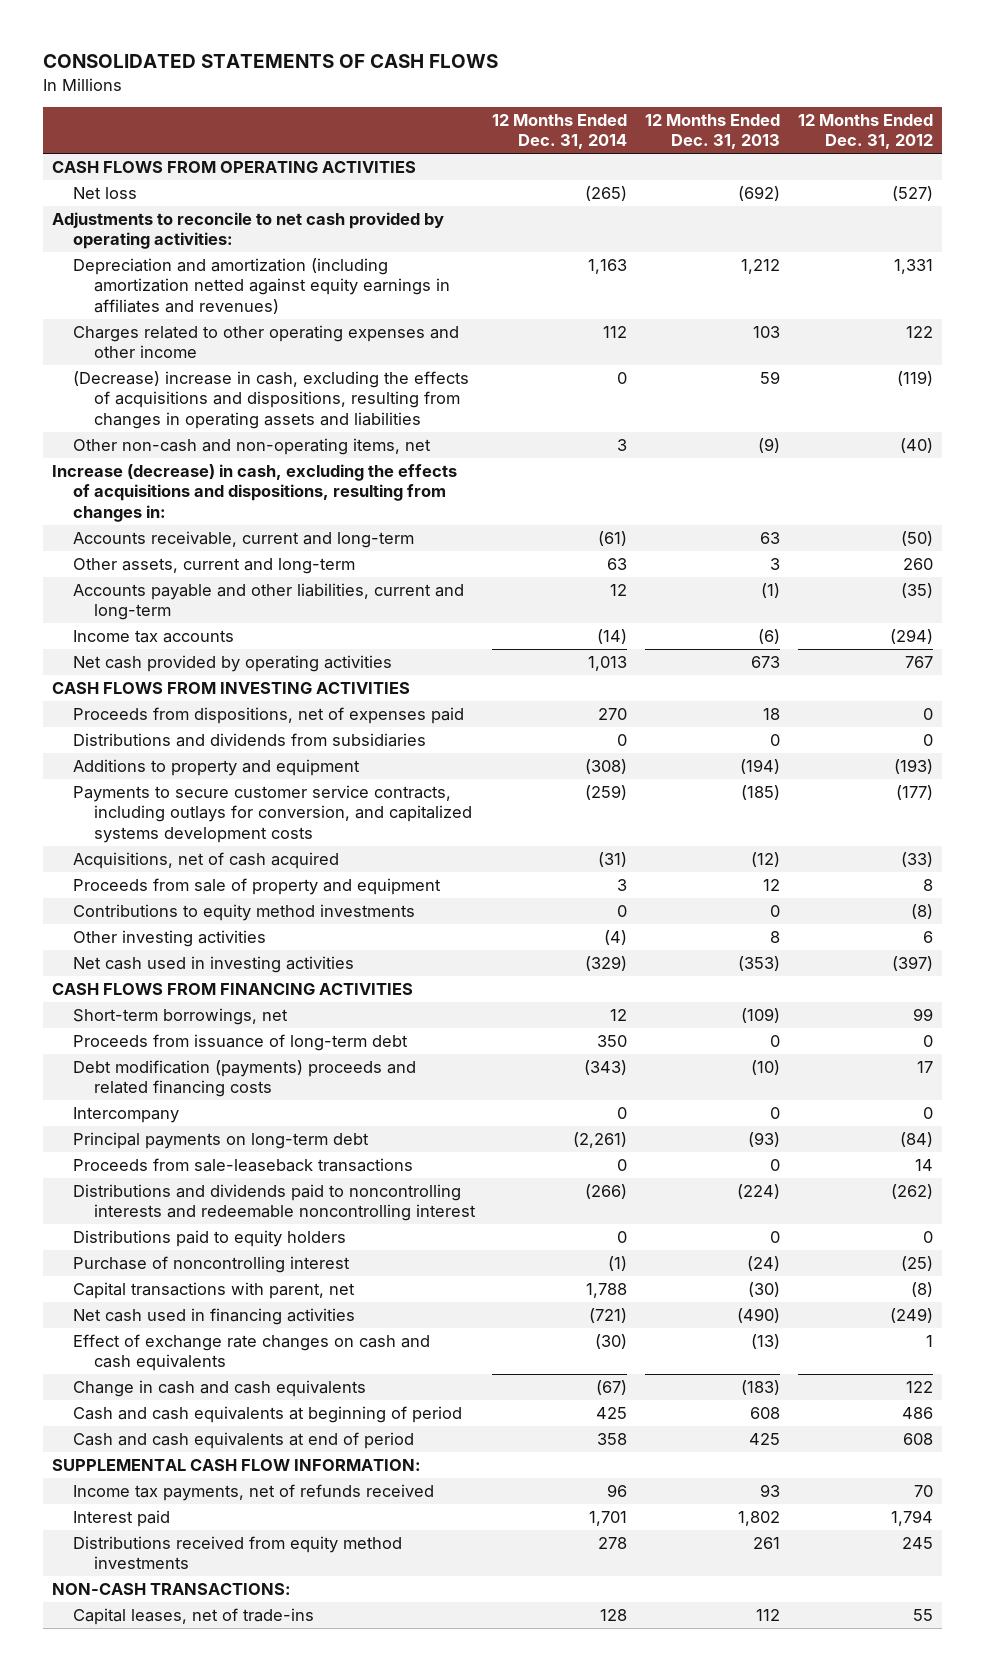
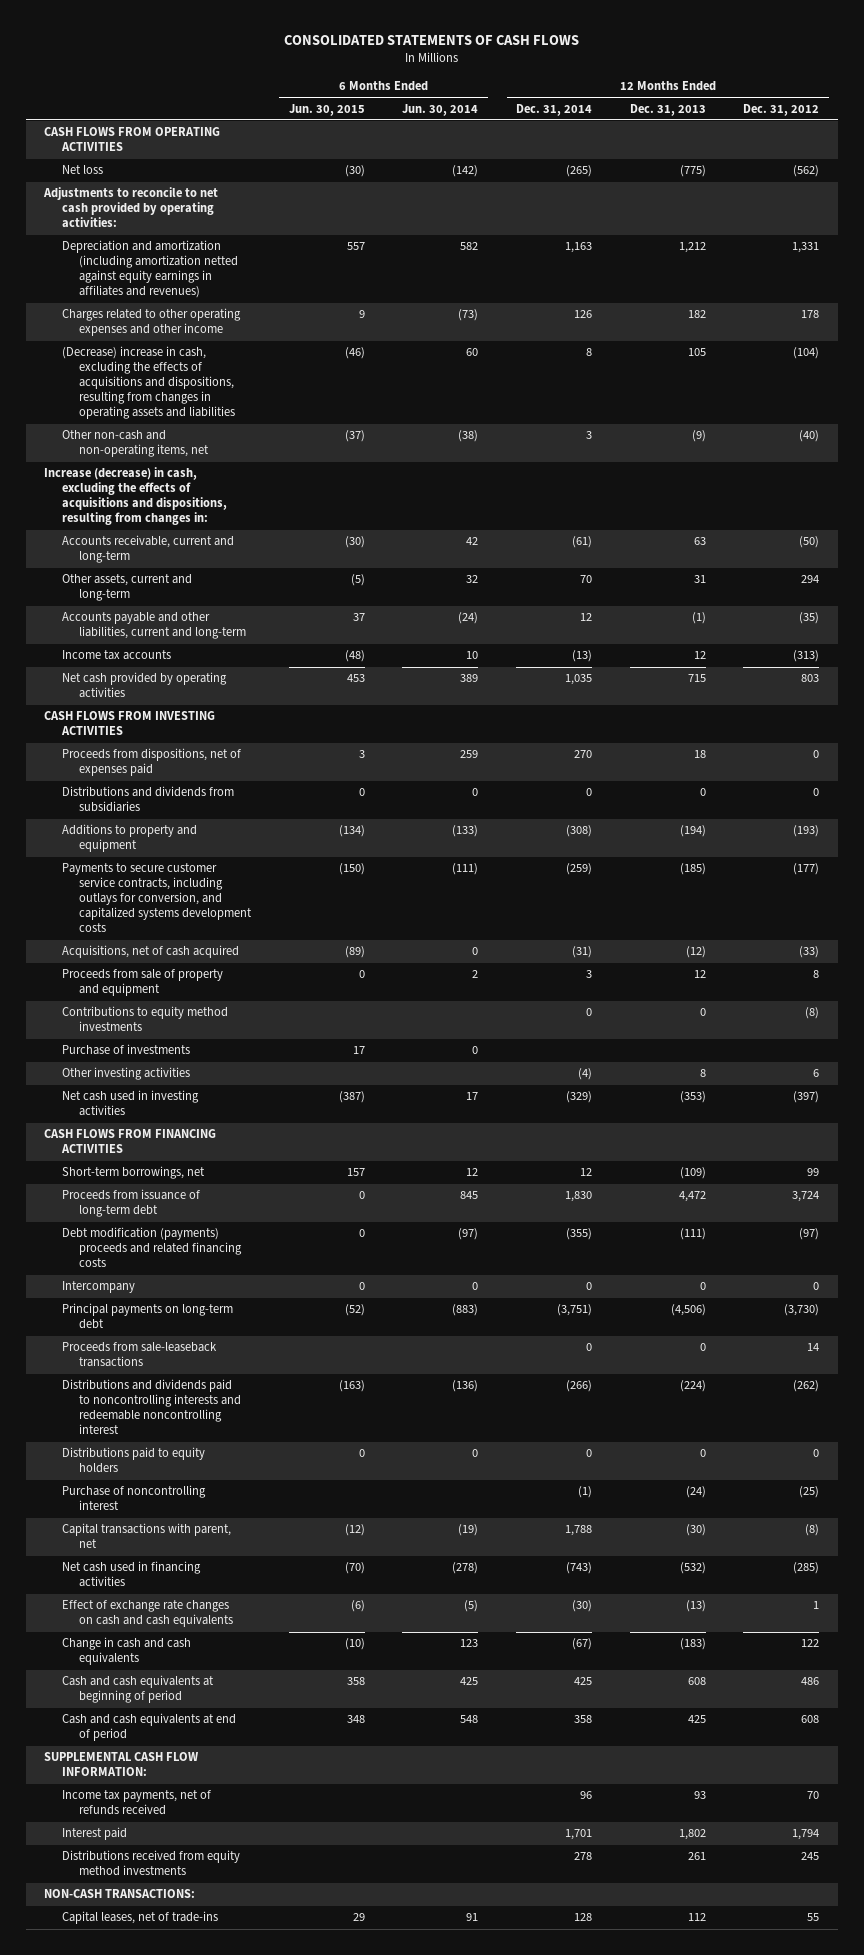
- | 12 Months Ended Dec. 31, 2014 | 12 Months Ended Dec. 31, 2013 | 12 Months Ended Dec. 31, 2012
+ | 6 Months Ended Jun. 30, 2015 | 6 Months Ended Jun. 30, 2014 | 12 Months Ended Dec. 31, 2014 | 12 Months Ended Dec. 31, 2013 | 12 Months Ended Dec. 31, 2012
- Net loss | (265) | (692) | (527)
+ Net loss | (30) | (142) | (265) | (775) | (562)
- Charges related to other operating expenses and other income | 112 | 103 | 122
- (Decrease) increase in cash, excluding the effects of acquisitions and dispositions, resulting from changes in operating assets and liabilities | 0 | 59 | (119)
+ Charges related to other operating expenses and other income | 9 | (73) | 126 | 182 | 178
+ (Decrease) increase in cash, excluding the effects of acquisitions and dispositions, resulting from changes in operating assets and liabilities | (46) | 60 | 8 | 105 | (104)
- Other assets, current and long-term | 63 | 3 | 260
+ Other assets, current and long-term | (5) | 32 | 70 | 31 | 294
- Income tax accounts | (14) | (6) | (294)
- Net cash provided by operating activities | 1,013 | 673 | 767
+ Income tax accounts | (48) | 10 | (13) | 12 | (313)
+ Net cash provided by operating activities | 453 | 389 | 1,035 | 715 | 803
+ Purchase of investments | 17 | 0 | | |
- Proceeds from issuance of long-term debt | 350 | 0 | 0
- Debt modification (payments) proceeds and related financing costs | (343) | (10) | 17
+ Proceeds from issuance of long-term debt | 0 | 845 | 1,830 | 4,472 | 3,724
+ Debt modification (payments) proceeds and related financing costs | 0 | (97) | (355) | (111) | (97)
- Principal payments on long-term debt | (2,261) | (93) | (84)
+ Principal payments on long-term debt | (52) | (883) | (3,751) | (4,506) | (3,730)
- Net cash used in financing activities | (721) | (490) | (249)
+ Net cash used in financing activities | (70) | (278) | (743) | (532) | (285)

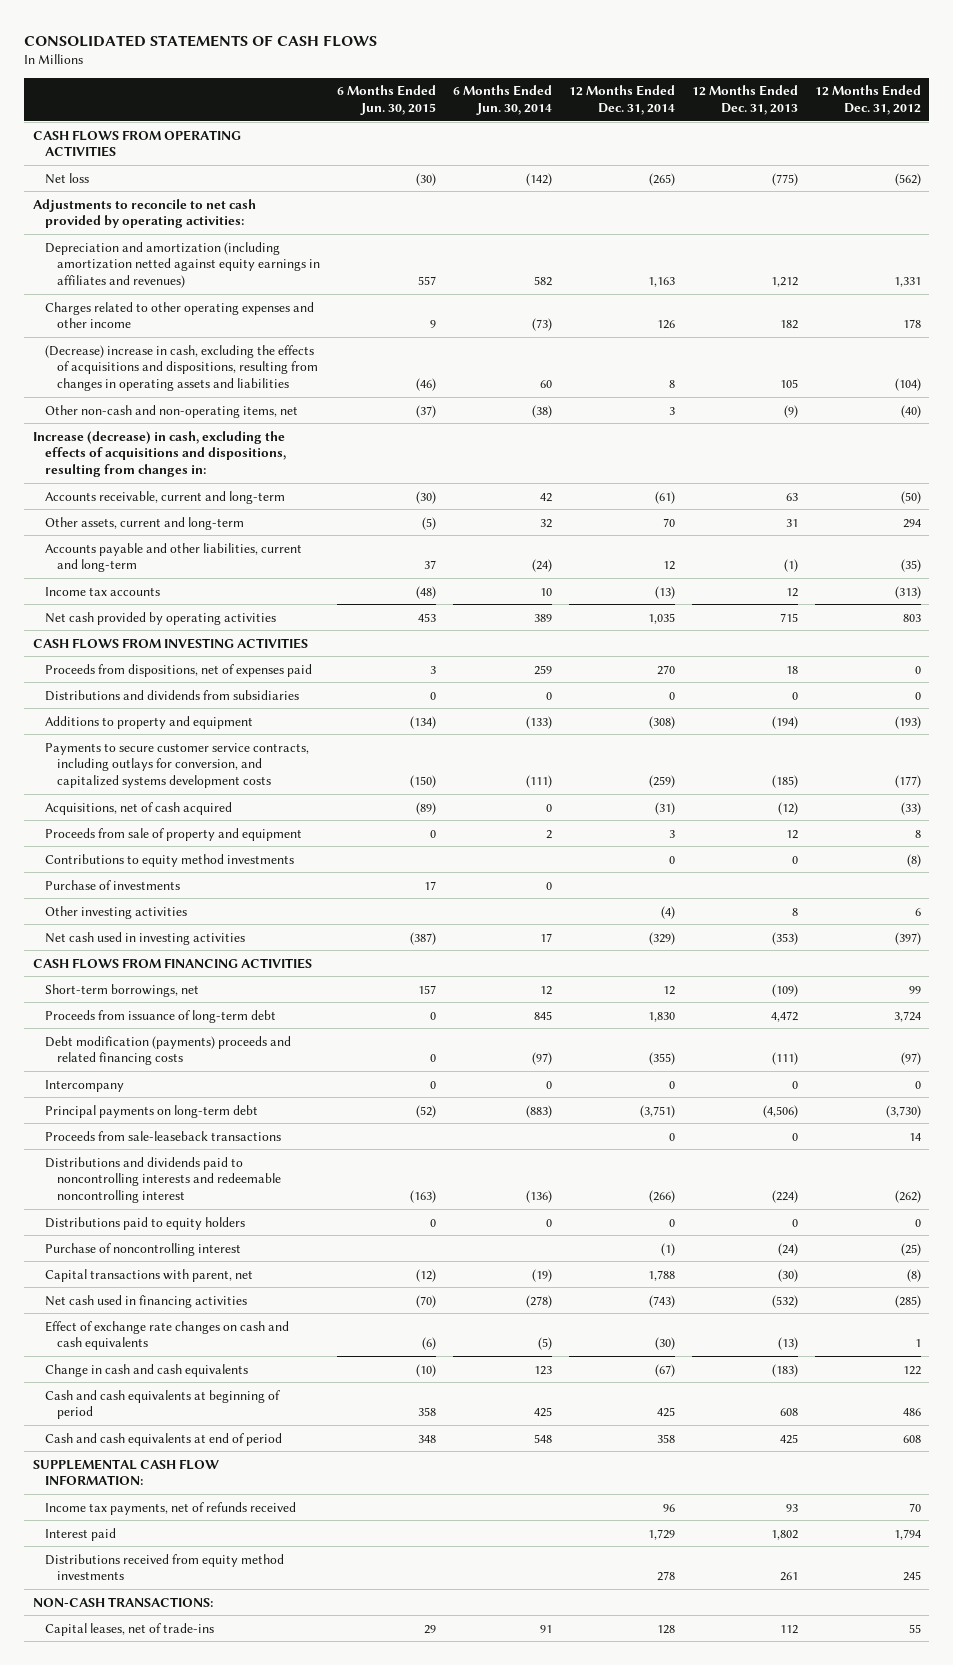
- Interest paid | | | 1,701 | 1,802 | 1,794
+ Interest paid | | | 1,729 | 1,802 | 1,794

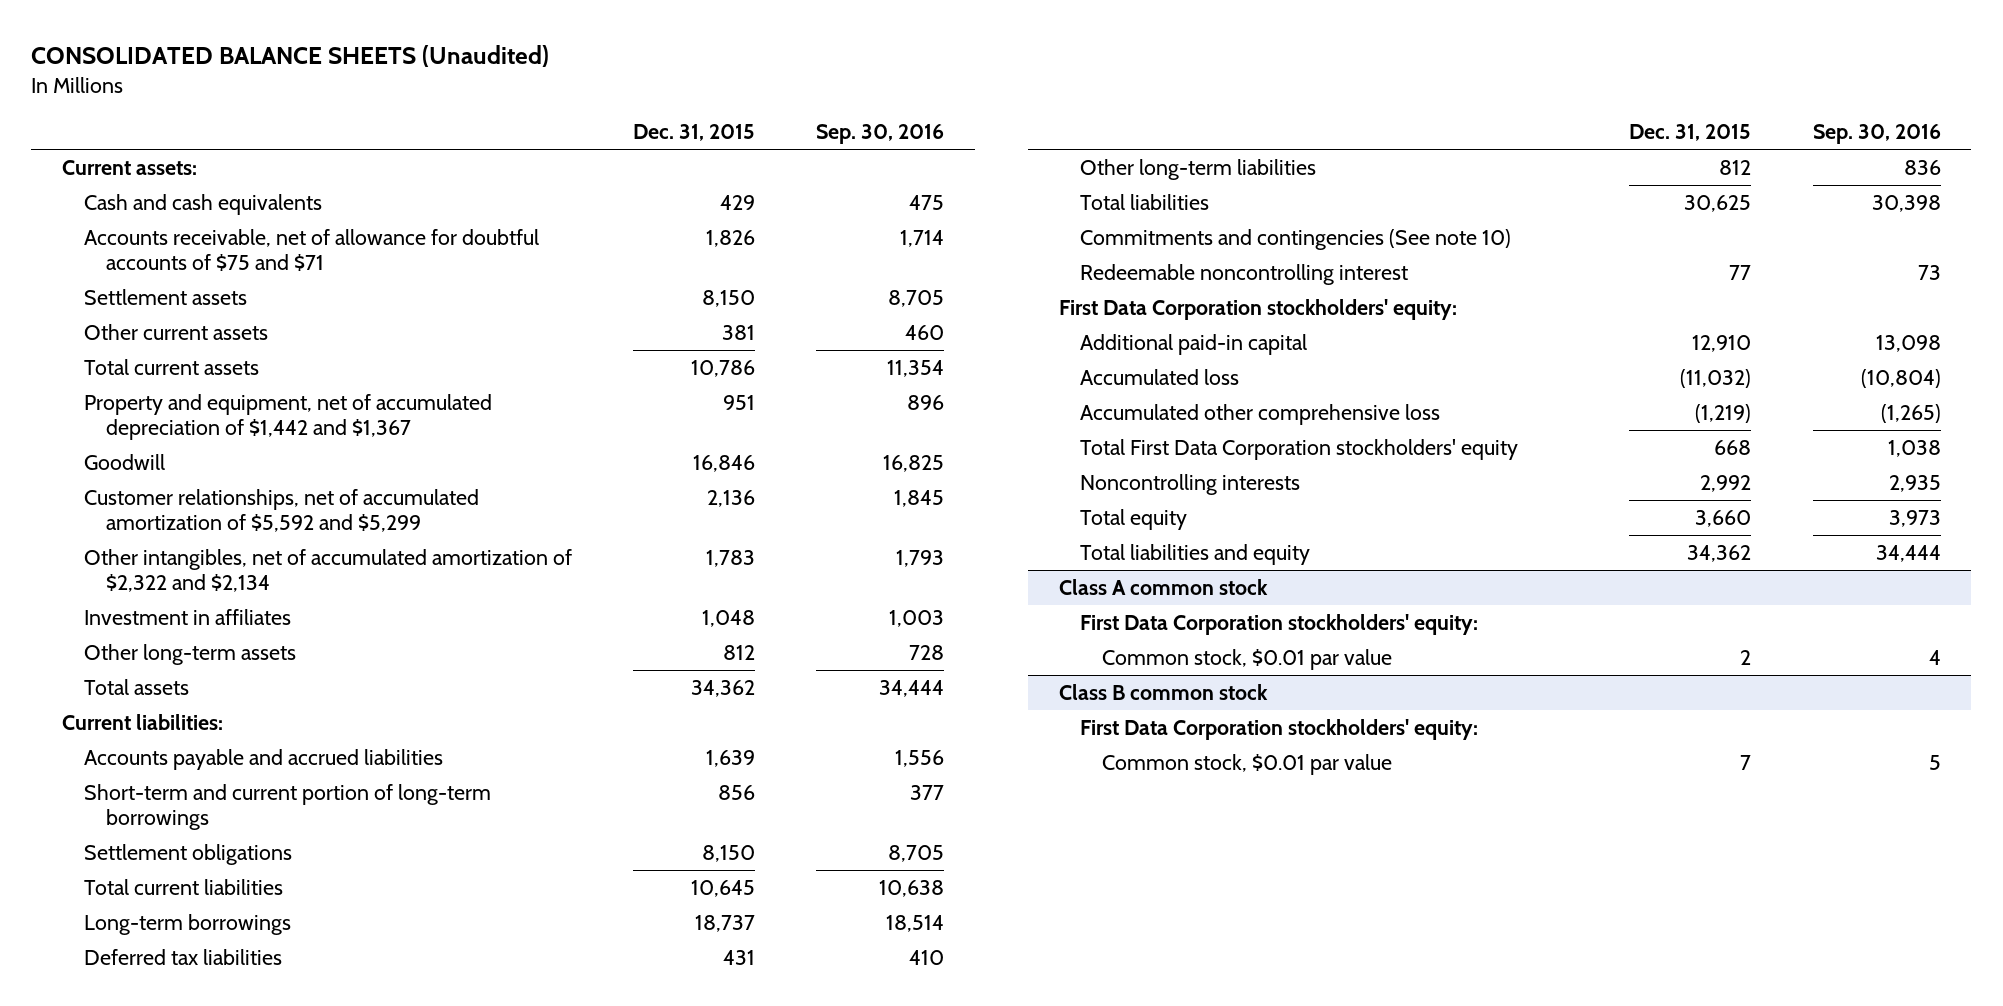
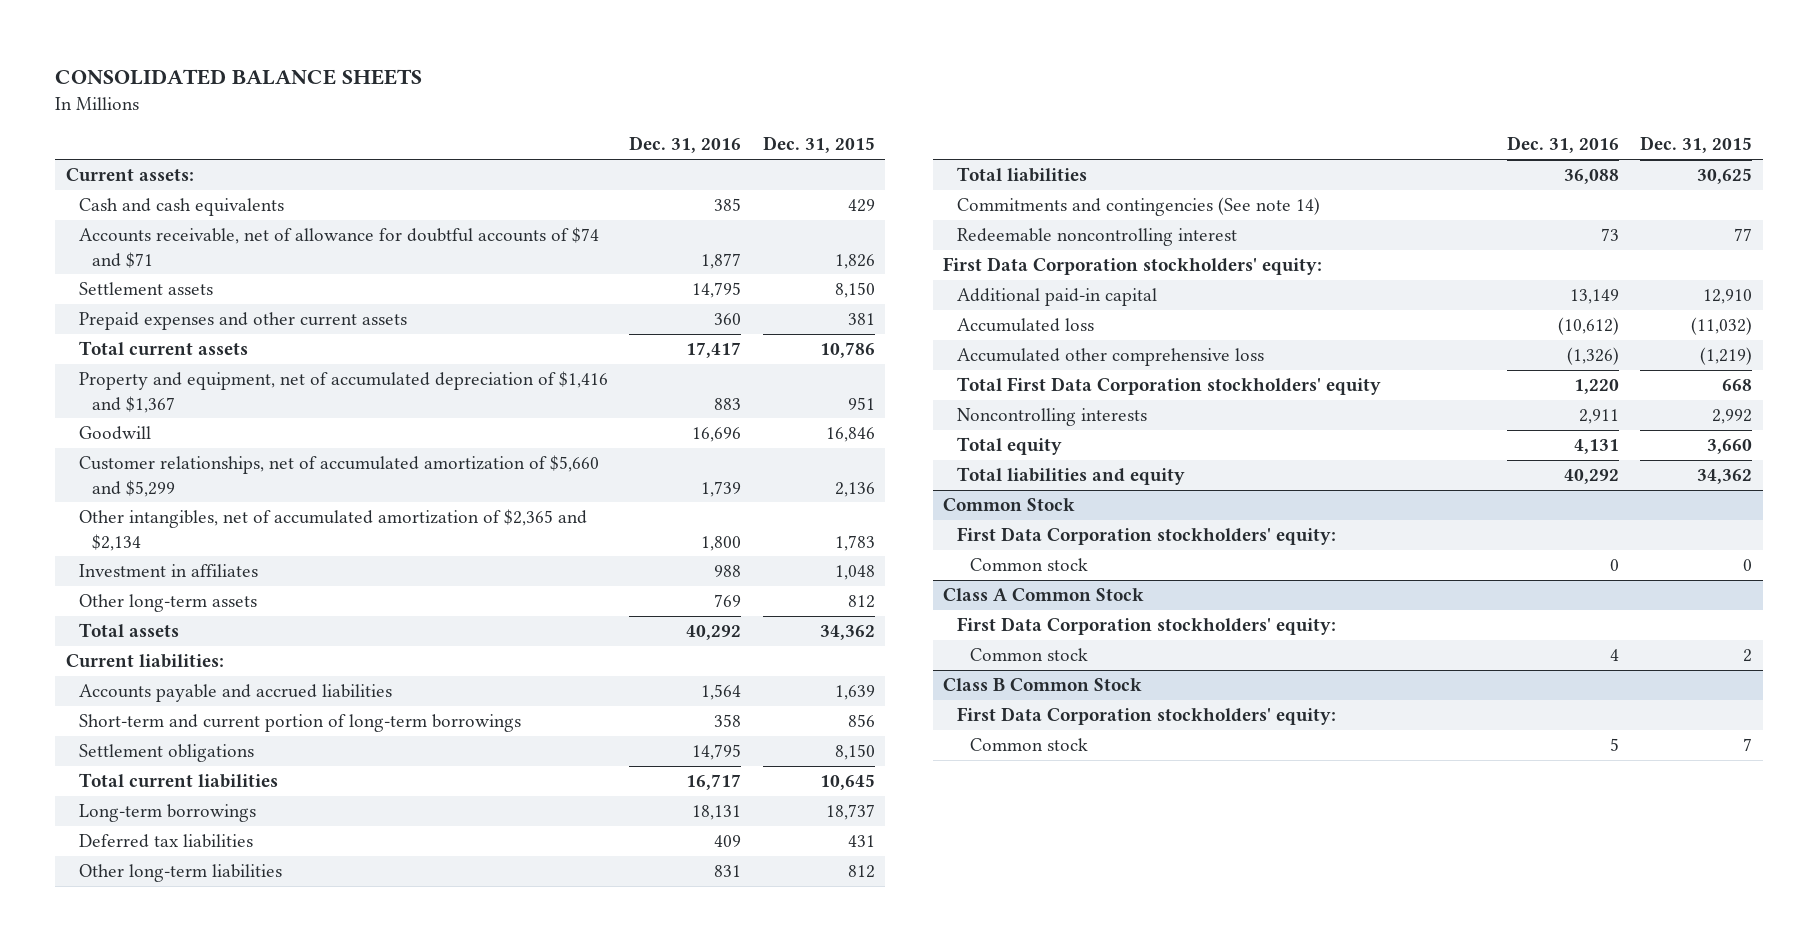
- CONSOLIDATED BALANCE SHEETS (Unaudited)
+ CONSOLIDATED BALANCE SHEETS
- | Dec. 31, 2015 | Sep. 30, 2016
+ | Dec. 31, 2016 | Dec. 31, 2015
- Accounts receivable, net of allowance for doubtful accounts of $75 and $71 | 1,826 | 1,714
+ Accounts receivable, net of allowance for doubtful accounts of $74 and $71 | 1,877 | 1,826
- Other current assets | 381 | 460
+ Prepaid expenses and other current assets | 360 | 381
- Property and equipment, net of accumulated depreciation of $1,442 and $1,367 | 951 | 896
+ Property and equipment, net of accumulated depreciation of $1,416 and $1,367 | 883 | 951
- Customer relationships, net of accumulated amortization of $5,592 and $5,299 | 2,136 | 1,845
- Other intangibles, net of accumulated amortization of $2,322 and $2,134 | 1,783 | 1,793
+ Customer relationships, net of accumulated amortization of $5,660 and $5,299 | 1,739 | 2,136
+ Other intangibles, net of accumulated amortization of $2,365 and $2,134 | 1,800 | 1,783
- Commitments and contingencies (See note 10)
+ Commitments and contingencies (See note 14)
- Class A common stock
+ Common Stock
- Common stock, $0.01 par value | 2 | 4
- Class B common stock
+ Common stock | 0 | 0
+ Class A Common Stock
- Common stock, $0.01 par value | 7 | 5
+ Common stock | 4 | 2
+ Class B Common Stock
+ First Data Corporation stockholders' equity:
+ Common stock | 5 | 7

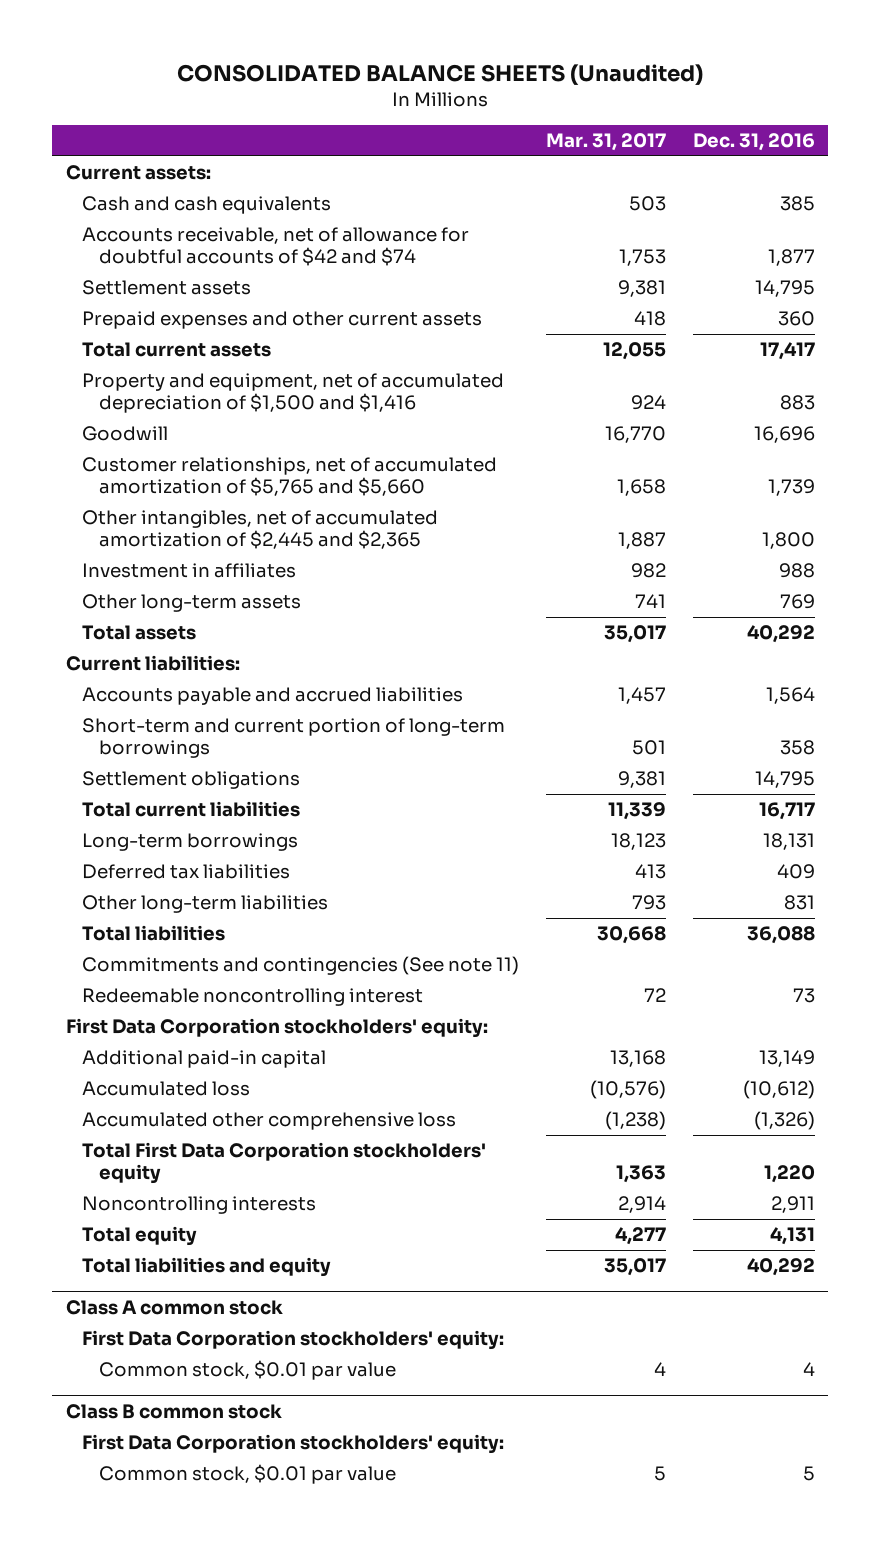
- CONSOLIDATED BALANCE SHEETS
+ CONSOLIDATED BALANCE SHEETS (Unaudited)
- | Dec. 31, 2016 | Dec. 31, 2015
+ | Mar. 31, 2017 | Dec. 31, 2016
- Accounts receivable, net of allowance for doubtful accounts of $74 and $71 | 1,877 | 1,826
+ Accounts receivable, net of allowance for doubtful accounts of $42 and $74 | 1,753 | 1,877
- Property and equipment, net of accumulated depreciation of $1,416 and $1,367 | 883 | 951
+ Property and equipment, net of accumulated depreciation of $1,500 and $1,416 | 924 | 883
- Customer relationships, net of accumulated amortization of $5,660 and $5,299 | 1,739 | 2,136
- Other intangibles, net of accumulated amortization of $2,365 and $2,134 | 1,800 | 1,783
+ Customer relationships, net of accumulated amortization of $5,765 and $5,660 | 1,658 | 1,739
+ Other intangibles, net of accumulated amortization of $2,445 and $2,365 | 1,887 | 1,800
- Commitments and contingencies (See note 14)
+ Commitments and contingencies (See note 11)
- Common Stock
- First Data Corporation stockholders' equity:
- Common stock | 0 | 0
- Class A Common Stock
+ Class A common stock
- Common stock | 4 | 2
- Class B Common Stock
+ Common stock, $0.01 par value | 4 | 4
+ Class B common stock
- Common stock | 5 | 7
+ Common stock, $0.01 par value | 5 | 5

